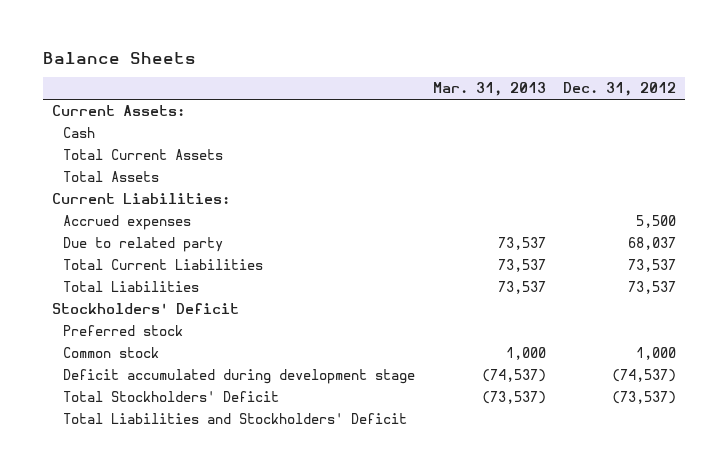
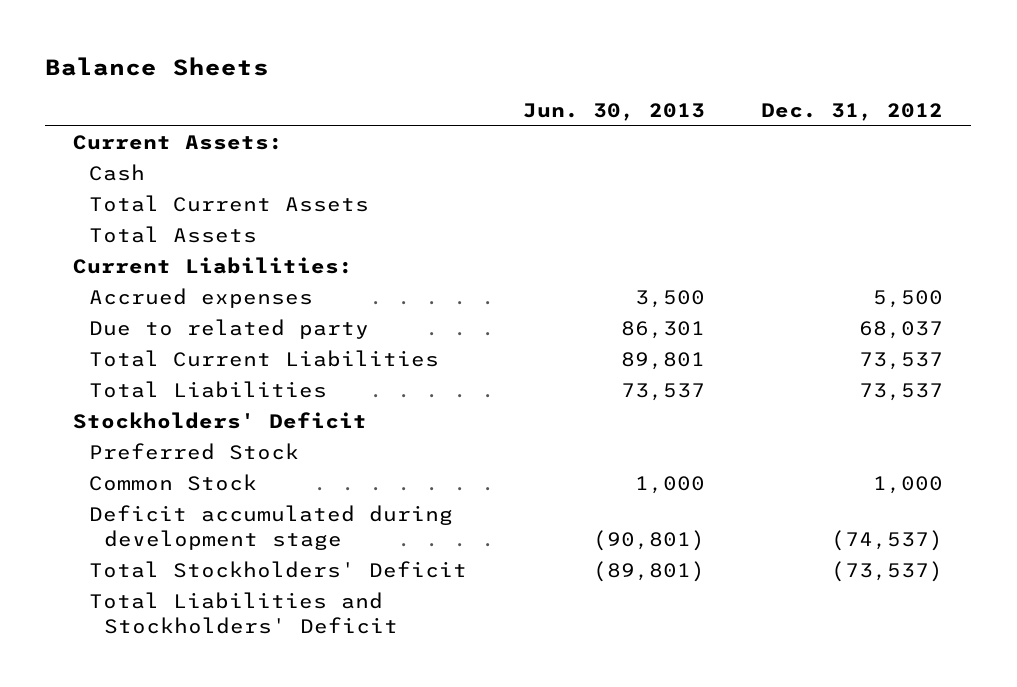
- | Mar. 31, 2013 | Dec. 31, 2012
+ | Jun. 30, 2013 | Dec. 31, 2012
- Preferred stock
- Common stock | 1,000 | 1,000
+ Preferred Stock
+ Common Stock | 1,000 | 1,000

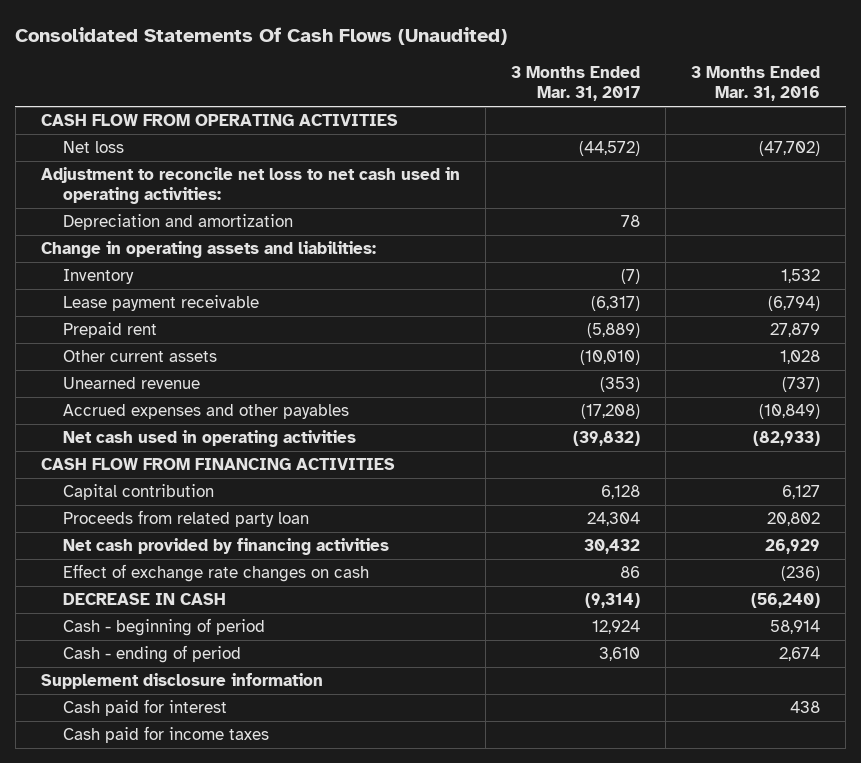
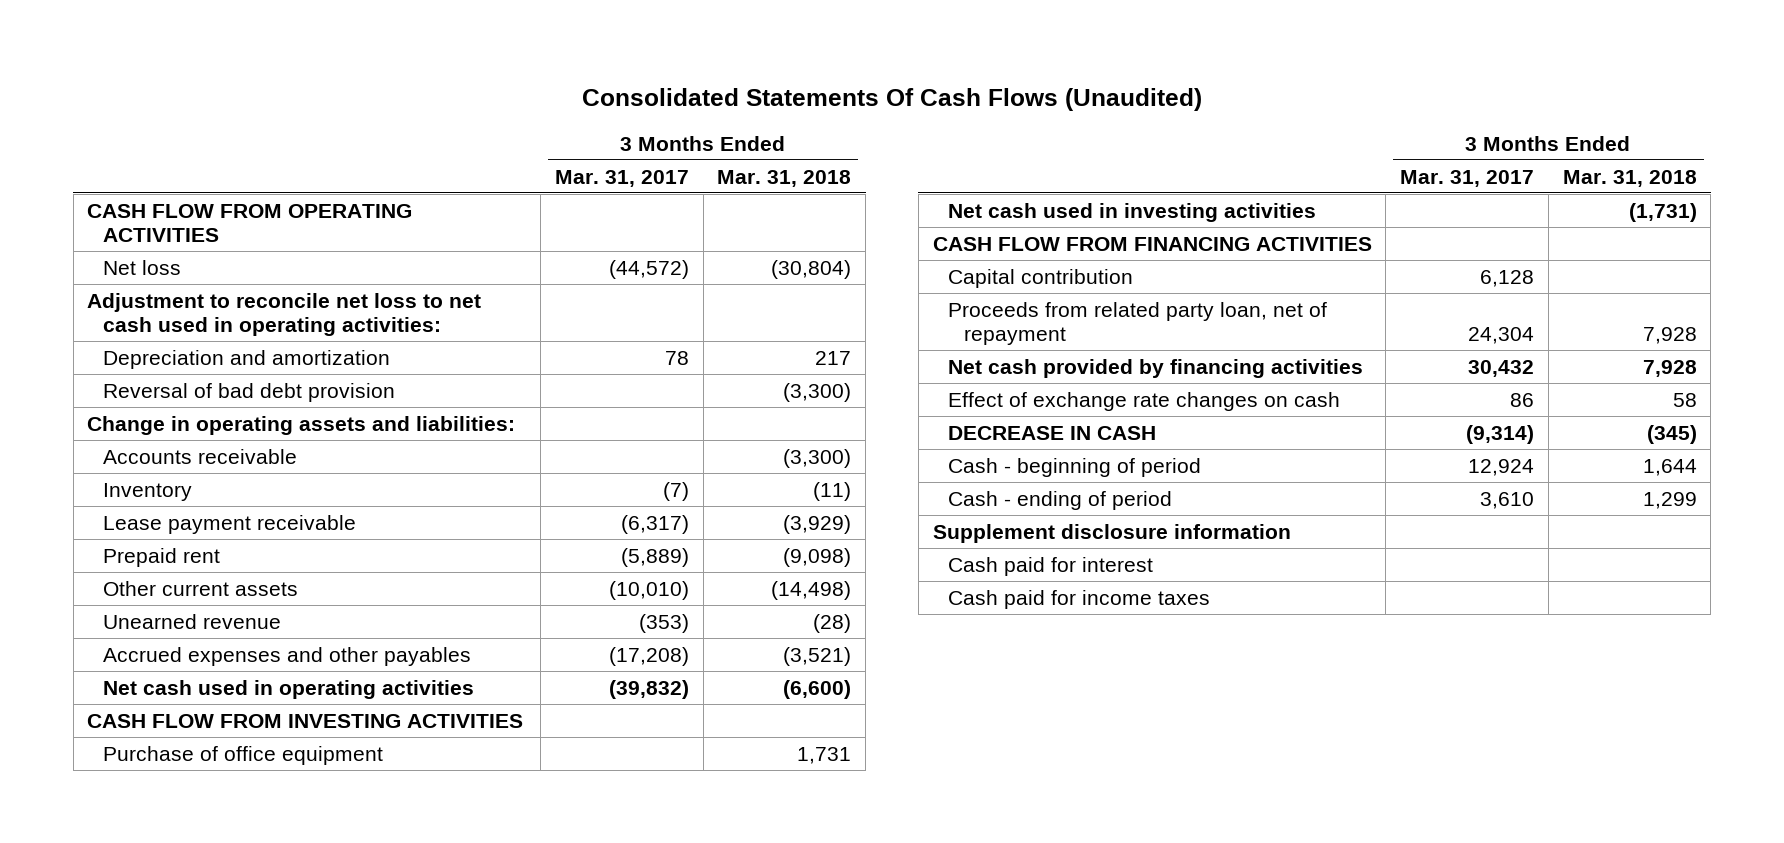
- | 3 Months Ended Mar. 31, 2017 | 3 Months Ended Mar. 31, 2016
+ | 3 Months Ended Mar. 31, 2017 | 3 Months Ended Mar. 31, 2018
+ Reversal of bad debt provision | | (3,300)
+ Accounts receivable | | (3,300)
+ CASH FLOW FROM INVESTING ACTIVITIES
+ Purchase of office equipment | | 1,731
+ Net cash used in investing activities | | (1,731)
- Proceeds from related party loan | 24,304 | 20,802
+ Proceeds from related party loan, net of repayment | 24,304 | 7,928

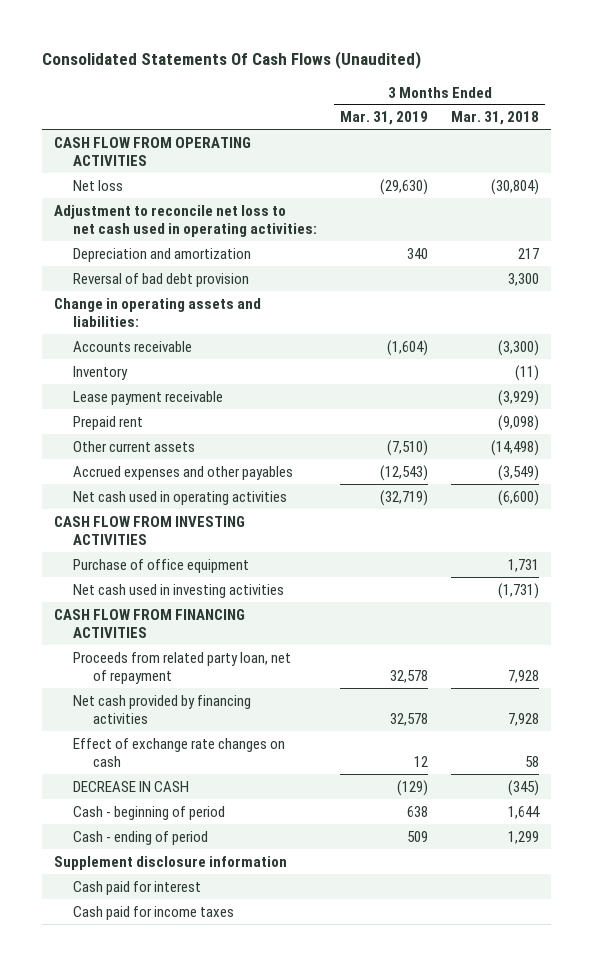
- | 3 Months Ended Mar. 31, 2017 | 3 Months Ended Mar. 31, 2018
+ | 3 Months Ended Mar. 31, 2019 | 3 Months Ended Mar. 31, 2018
- Reversal of bad debt provision | | (3,300)
+ Reversal of bad debt provision | | 3,300
- Unearned revenue | (353) | (28)
- Accrued expenses and other payables | (17,208) | (3,521)
+ Accrued expenses and other payables | (12,543) | (3,549)
- Capital contribution | 6,128 |

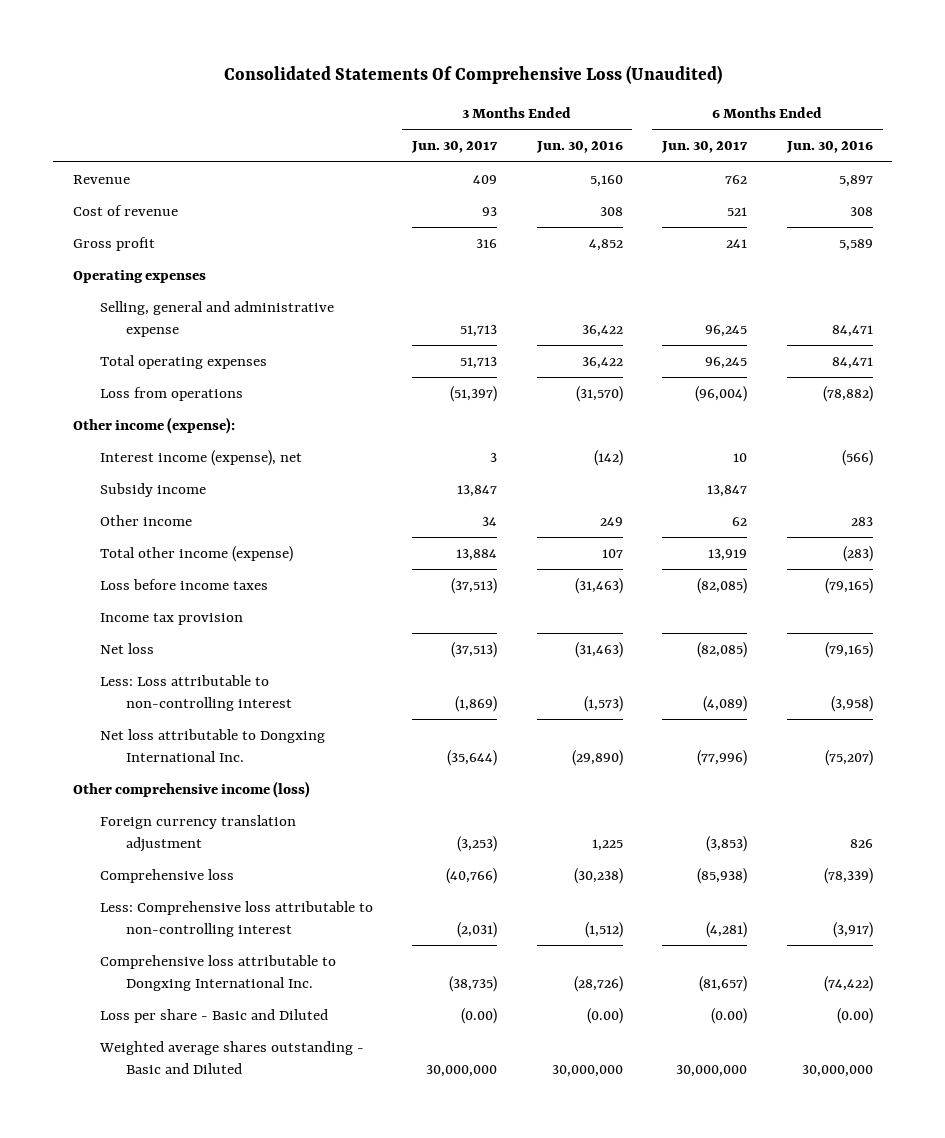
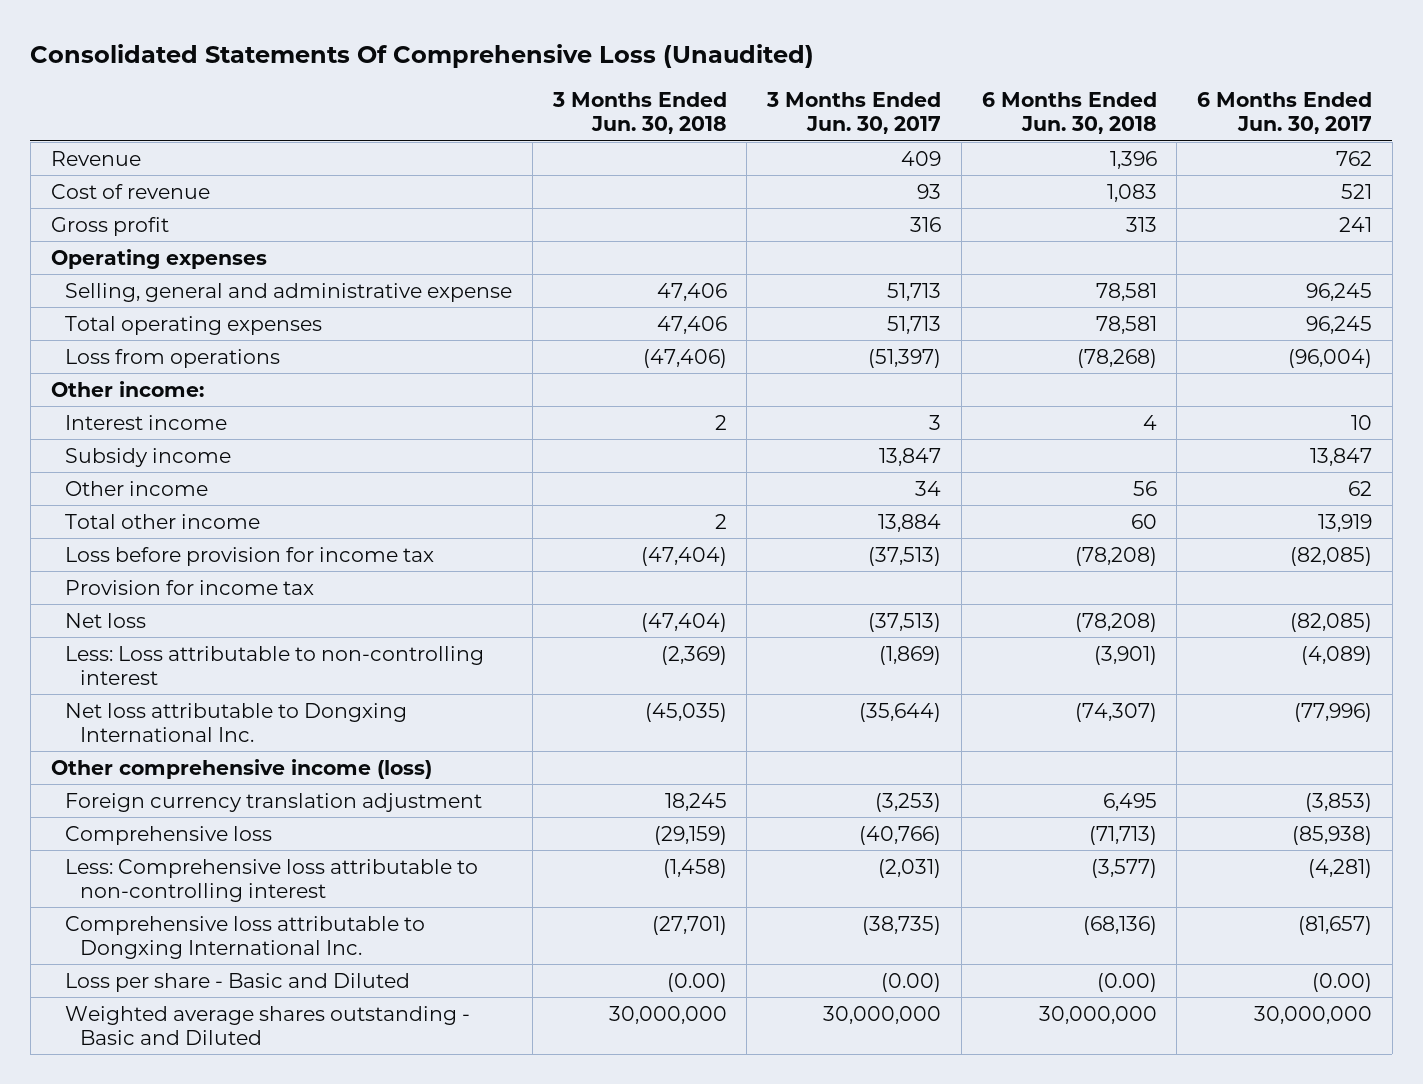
- | 3 Months Ended Jun. 30, 2017 | 3 Months Ended Jun. 30, 2016 | 6 Months Ended Jun. 30, 2017 | 6 Months Ended Jun. 30, 2016
+ | 3 Months Ended Jun. 30, 2018 | 3 Months Ended Jun. 30, 2017 | 6 Months Ended Jun. 30, 2018 | 6 Months Ended Jun. 30, 2017
- Other income (expense):
- Interest income (expense), net | 3 | (142) | 10 | (566)
+ Other income:
+ Interest income | 2 | 3 | 4 | 10
- Total other income (expense) | 13,884 | 107 | 13,919 | (283)
- Loss before income taxes | (37,513) | (31,463) | (82,085) | (79,165)
- Income tax provision
+ Total other income | 2 | 13,884 | 60 | 13,919
+ Loss before provision for income tax | (47,404) | (37,513) | (78,208) | (82,085)
+ Provision for income tax

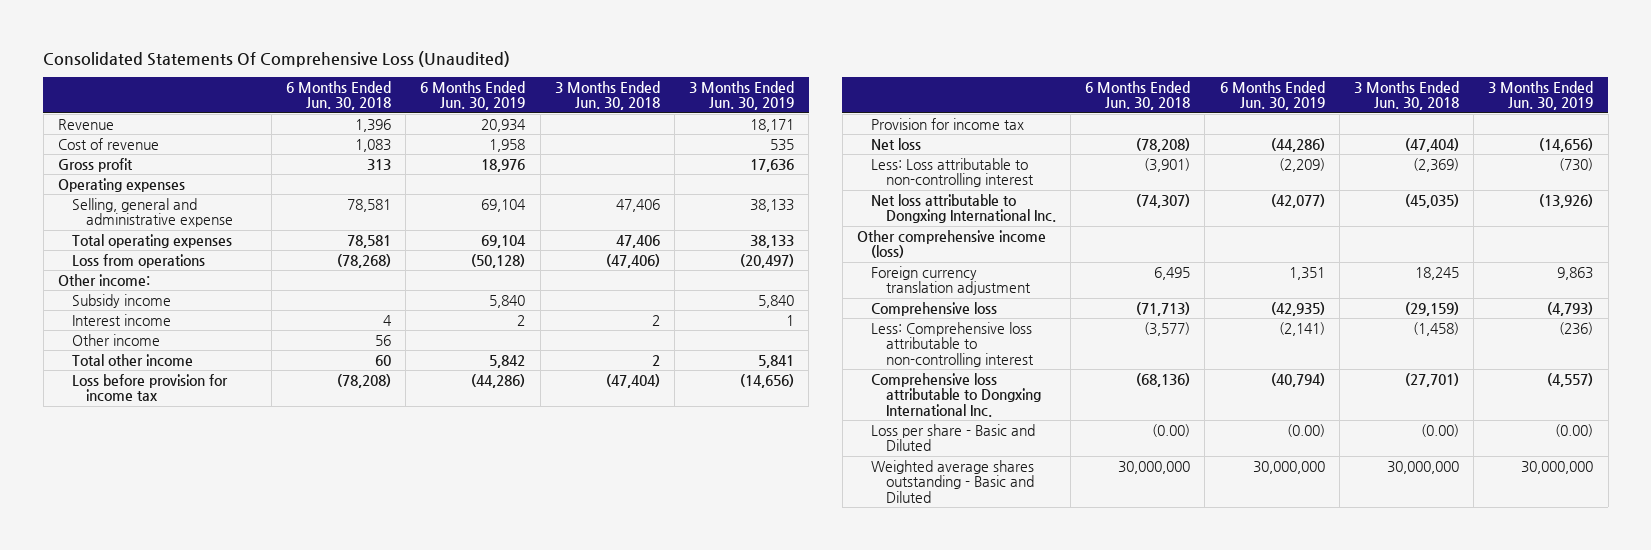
- | 3 Months Ended Jun. 30, 2018 | 3 Months Ended Jun. 30, 2017 | 6 Months Ended Jun. 30, 2018 | 6 Months Ended Jun. 30, 2017
+ | 6 Months Ended Jun. 30, 2018 | 6 Months Ended Jun. 30, 2019 | 3 Months Ended Jun. 30, 2018 | 3 Months Ended Jun. 30, 2019
moved down: Interest income | 4 | 2 | 2 | 1

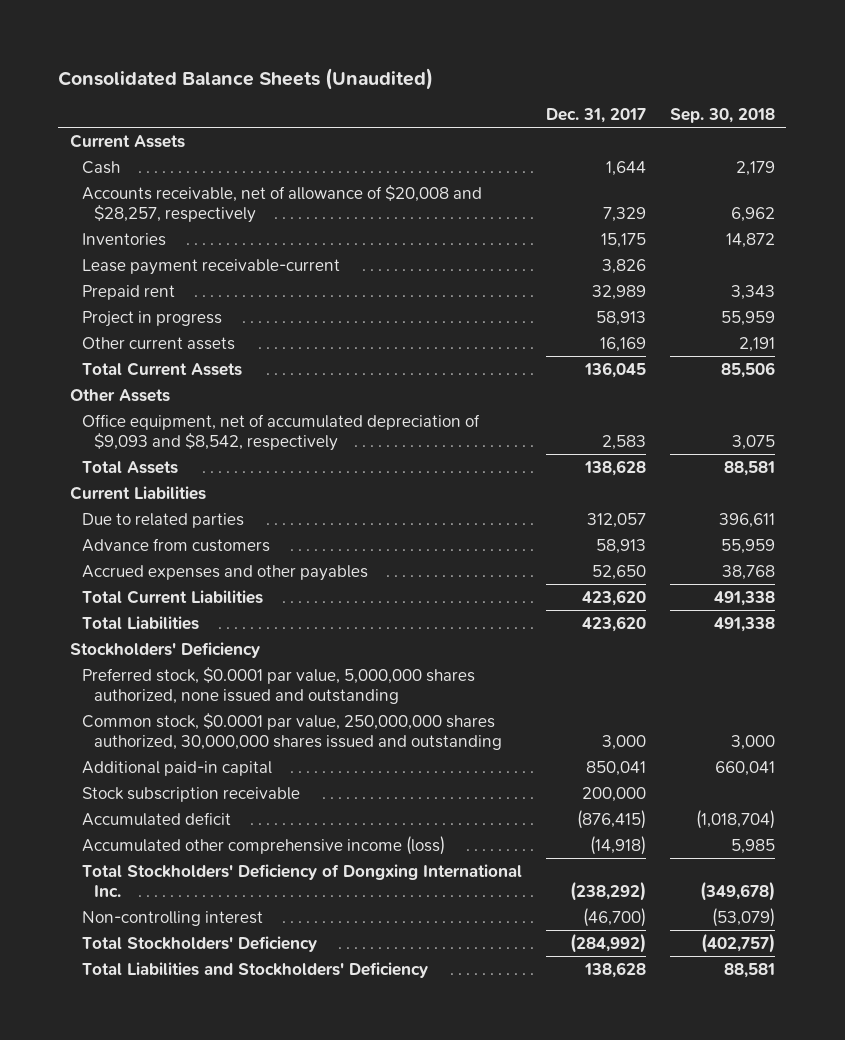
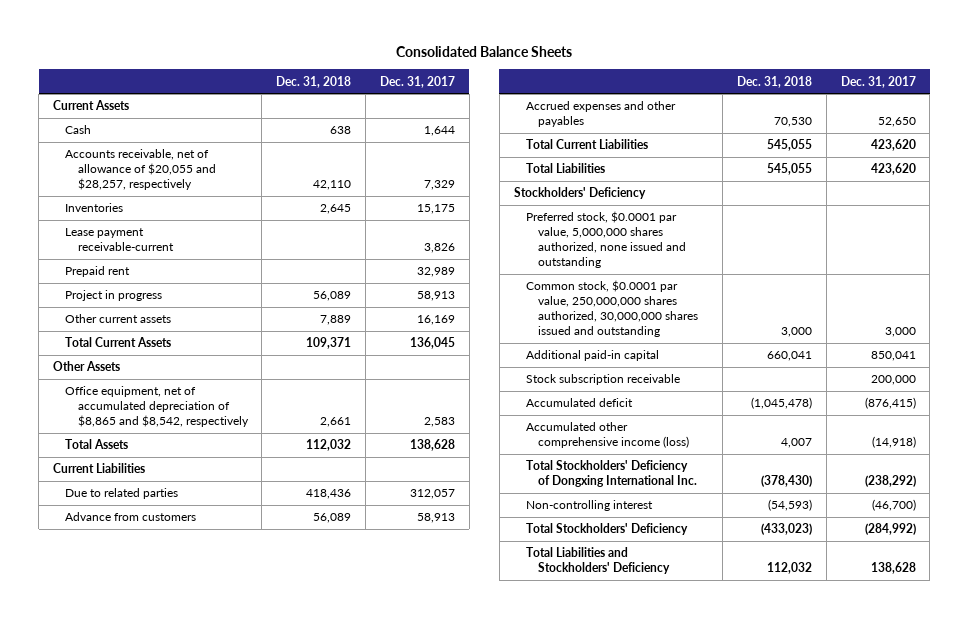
- Consolidated Balance Sheets (Unaudited)
+ Consolidated Balance Sheets
- | Dec. 31, 2017 | Sep. 30, 2018
+ | Dec. 31, 2018 | Dec. 31, 2017
- Accounts receivable, net of allowance of $20,008 and $28,257, respectively | 7,329 | 6,962
+ Accounts receivable, net of allowance of $20,055 and $28,257, respectively | 42,110 | 7,329
- Office equipment, net of accumulated depreciation of $9,093 and $8,542, respectively | 2,583 | 3,075
+ Office equipment, net of accumulated depreciation of $8,865 and $8,542, respectively | 2,661 | 2,583

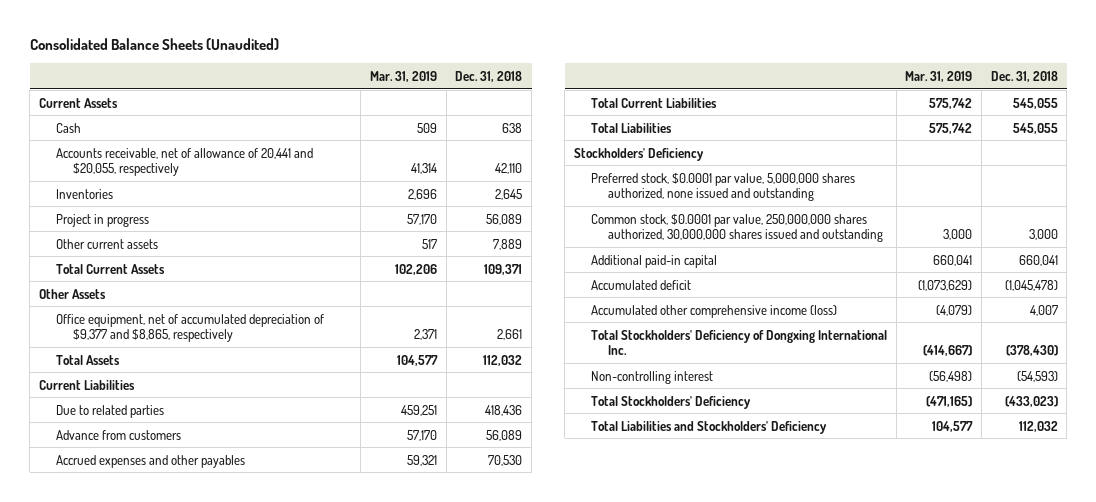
- Consolidated Balance Sheets
+ Consolidated Balance Sheets (Unaudited)
- | Dec. 31, 2018 | Dec. 31, 2017
+ | Mar. 31, 2019 | Dec. 31, 2018
- Accounts receivable, net of allowance of $20,055 and $28,257, respectively | 42,110 | 7,329
+ Accounts receivable, net of allowance of 20,441 and $20,055, respectively | 41,314 | 42,110
- Lease payment receivable-current | | 3,826
- Prepaid rent | | 32,989
- Office equipment, net of accumulated depreciation of $8,865 and $8,542, respectively | 2,661 | 2,583
+ Office equipment, net of accumulated depreciation of $9,377 and $8,865, respectively | 2,371 | 2,661
- Stock subscription receivable | | 200,000

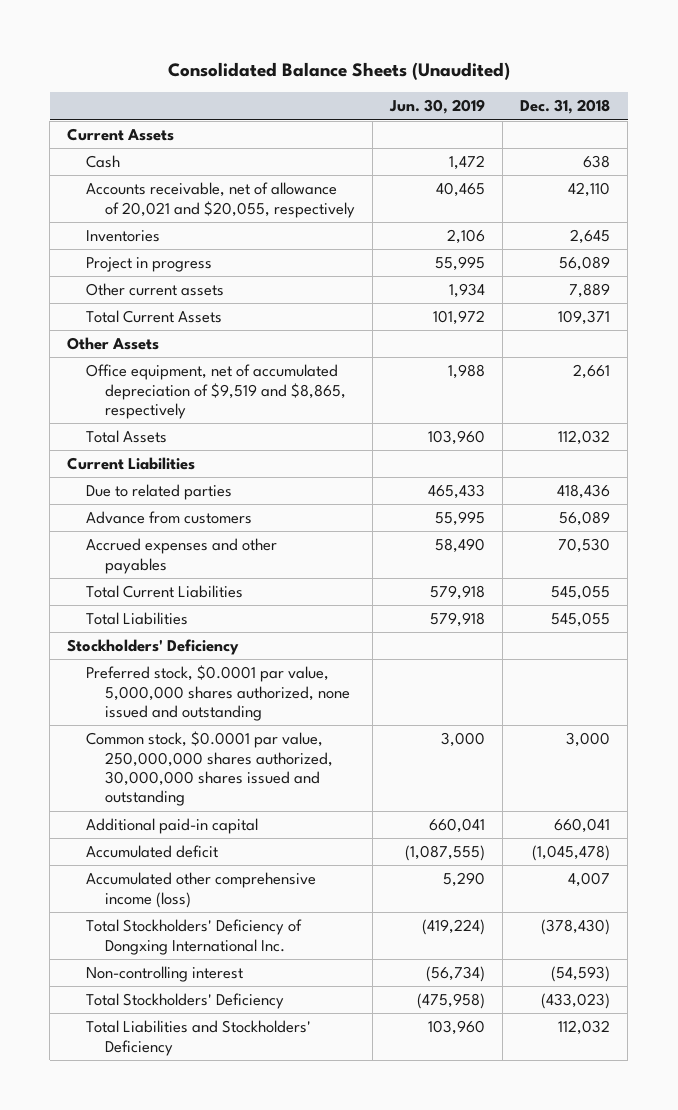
- | Mar. 31, 2019 | Dec. 31, 2018
+ | Jun. 30, 2019 | Dec. 31, 2018
- Accounts receivable, net of allowance of 20,441 and $20,055, respectively | 41,314 | 42,110
+ Accounts receivable, net of allowance of 20,021 and $20,055, respectively | 40,465 | 42,110
- Office equipment, net of accumulated depreciation of $9,377 and $8,865, respectively | 2,371 | 2,661
+ Office equipment, net of accumulated depreciation of $9,519 and $8,865, respectively | 1,988 | 2,661

